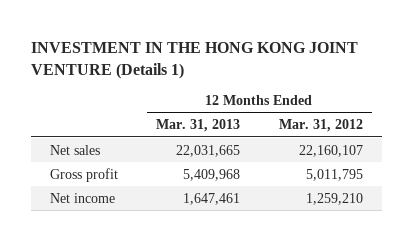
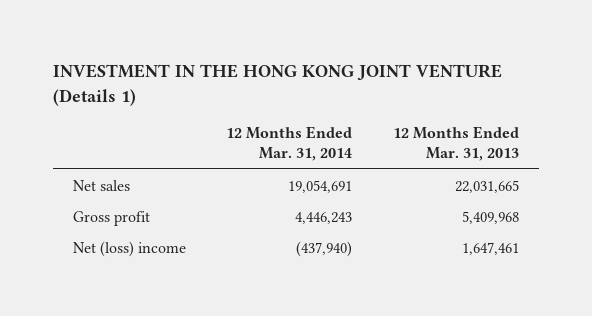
- | 12 Months Ended Mar. 31, 2013 | 12 Months Ended Mar. 31, 2012
+ | 12 Months Ended Mar. 31, 2014 | 12 Months Ended Mar. 31, 2013
- Net income | 1,647,461 | 1,259,210
+ Net (loss) income | (437,940) | 1,647,461

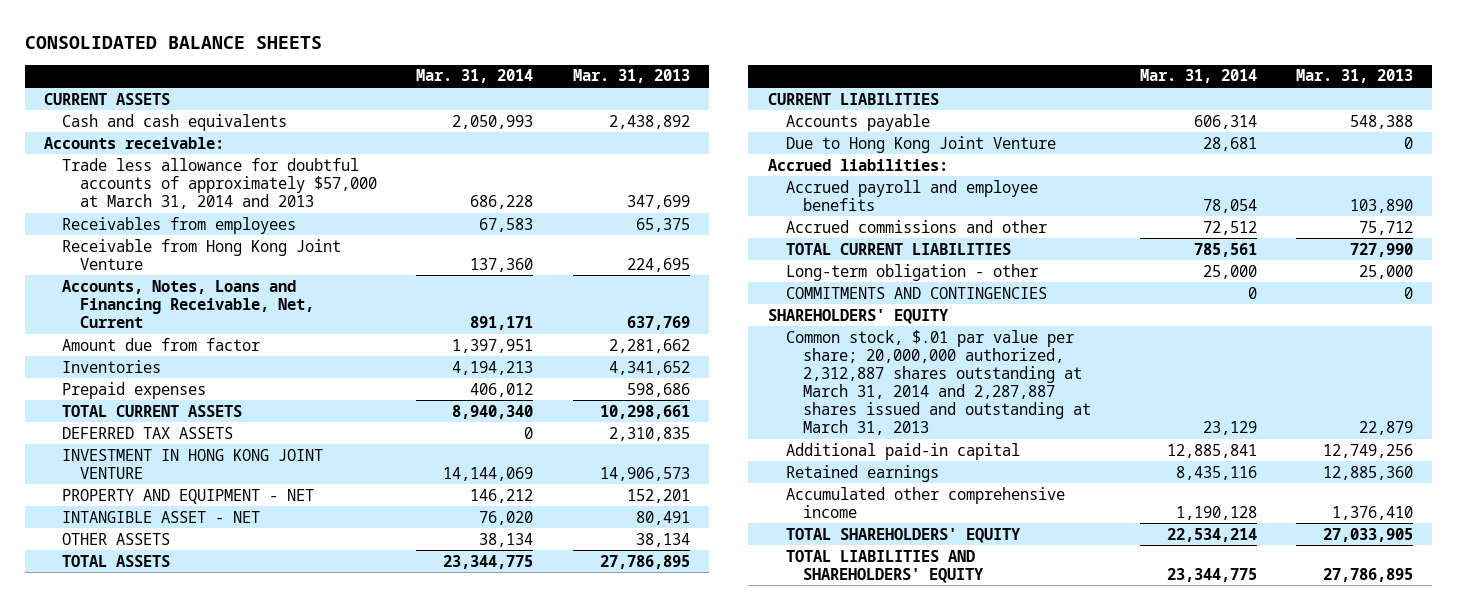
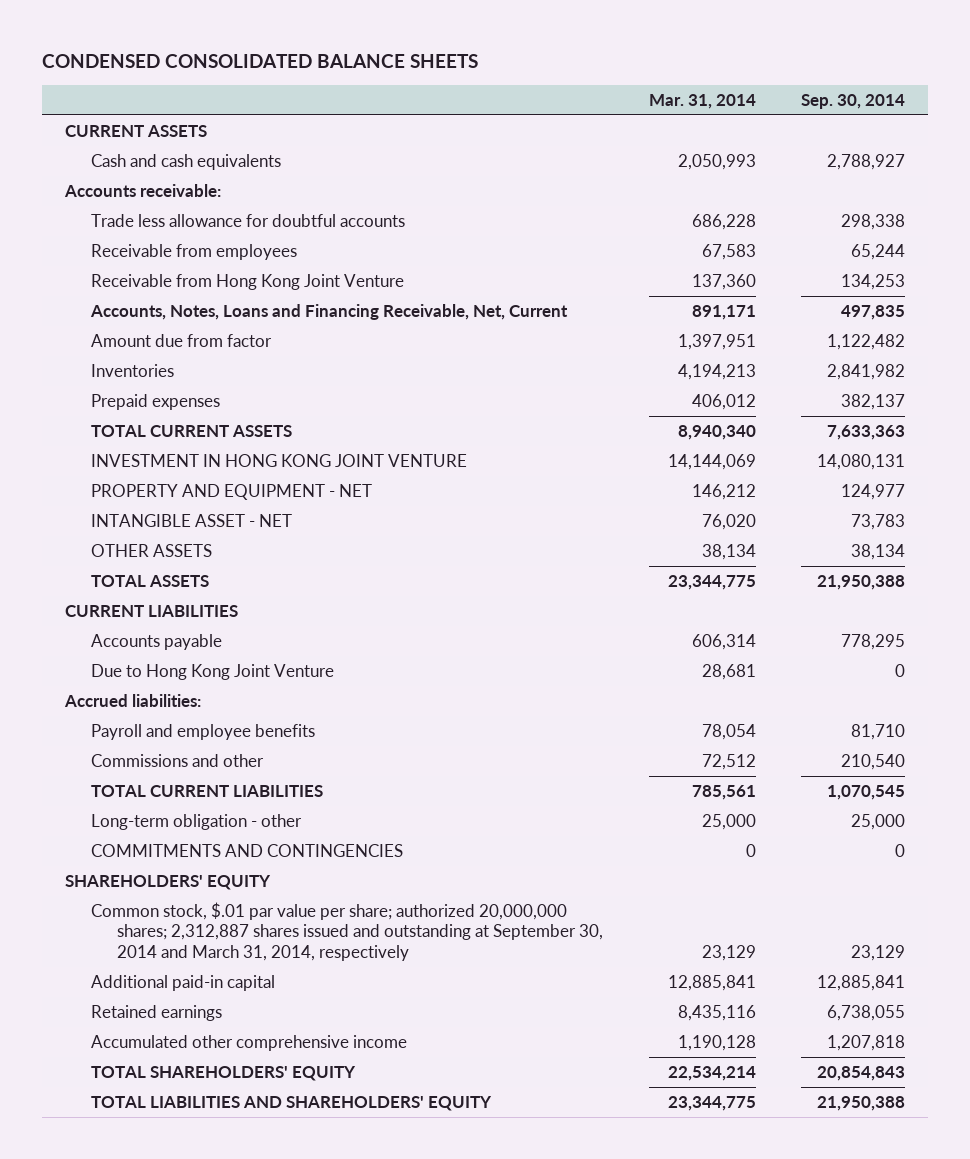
- CONSOLIDATED BALANCE SHEETS
+ CONDENSED CONSOLIDATED BALANCE SHEETS
- | Mar. 31, 2014 | Mar. 31, 2013
+ | Mar. 31, 2014 | Sep. 30, 2014
- Trade less allowance for doubtful accounts of approximately $57,000 at March 31, 2014 and 2013 | 686,228 | 347,699
- Receivables from employees | 67,583 | 65,375
+ Trade less allowance for doubtful accounts | 686,228 | 298,338
+ Receivable from employees | 67,583 | 65,244
- DEFERRED TAX ASSETS | 0 | 2,310,835
- Accrued payroll and employee benefits | 78,054 | 103,890
- Accrued commissions and other | 72,512 | 75,712
+ Payroll and employee benefits | 78,054 | 81,710
+ Commissions and other | 72,512 | 210,540
- Common stock, $.01 par value per share; 20,000,000 authorized, 2,312,887 shares outstanding at March 31, 2014 and 2,287,887 shares issued and outstanding at March 31, 2013 | 23,129 | 22,879
+ Common stock, $.01 par value per share; authorized 20,000,000 shares; 2,312,887 shares issued and outstanding at September 30, 2014 and March 31, 2014, respectively | 23,129 | 23,129

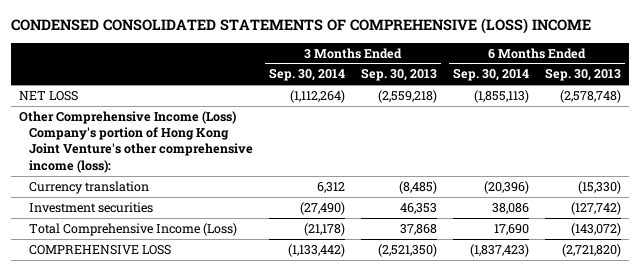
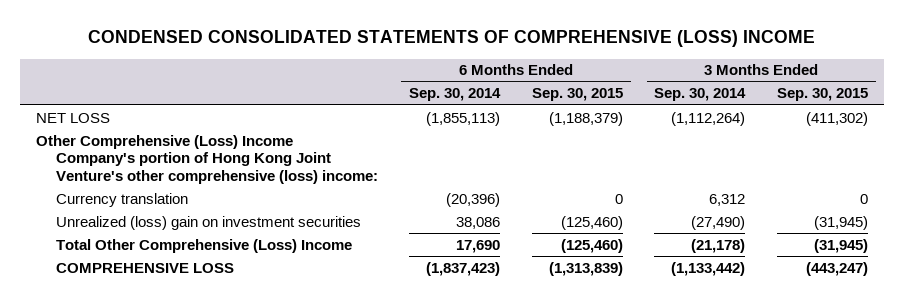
- | 3 Months Ended Sep. 30, 2014 | 3 Months Ended Sep. 30, 2013 | 6 Months Ended Sep. 30, 2014 | 6 Months Ended Sep. 30, 2013
+ | 6 Months Ended Sep. 30, 2014 | 6 Months Ended Sep. 30, 2015 | 3 Months Ended Sep. 30, 2014 | 3 Months Ended Sep. 30, 2015
- Other Comprehensive Income (Loss) Company's portion of Hong Kong Joint Venture's other comprehensive income (loss):
+ Other Comprehensive (Loss) Income Company's portion of Hong Kong Joint Venture's other comprehensive (loss) income:
- Investment securities | (27,490) | 46,353 | 38,086 | (127,742)
- Total Comprehensive Income (Loss) | (21,178) | 37,868 | 17,690 | (143,072)
+ Unrealized (loss) gain on investment securities | 38,086 | (125,460) | (27,490) | (31,945)
+ Total Other Comprehensive (Loss) Income | 17,690 | (125,460) | (21,178) | (31,945)

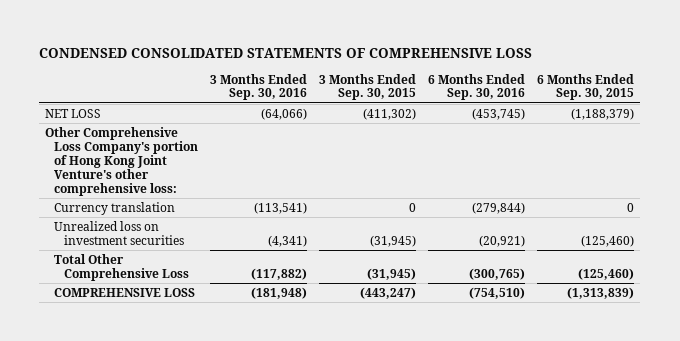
- CONDENSED CONSOLIDATED STATEMENTS OF COMPREHENSIVE (LOSS) INCOME
+ CONDENSED CONSOLIDATED STATEMENTS OF COMPREHENSIVE LOSS
- | 6 Months Ended Sep. 30, 2014 | 6 Months Ended Sep. 30, 2015 | 3 Months Ended Sep. 30, 2014 | 3 Months Ended Sep. 30, 2015
+ | 3 Months Ended Sep. 30, 2016 | 3 Months Ended Sep. 30, 2015 | 6 Months Ended Sep. 30, 2016 | 6 Months Ended Sep. 30, 2015
- Other Comprehensive (Loss) Income Company's portion of Hong Kong Joint Venture's other comprehensive (loss) income:
+ Other Comprehensive Loss Company's portion of Hong Kong Joint Venture's other comprehensive loss:
- Unrealized (loss) gain on investment securities | 38,086 | (125,460) | (27,490) | (31,945)
- Total Other Comprehensive (Loss) Income | 17,690 | (125,460) | (21,178) | (31,945)
+ Unrealized loss on investment securities | (4,341) | (31,945) | (20,921) | (125,460)
+ Total Other Comprehensive Loss | (117,882) | (31,945) | (300,765) | (125,460)

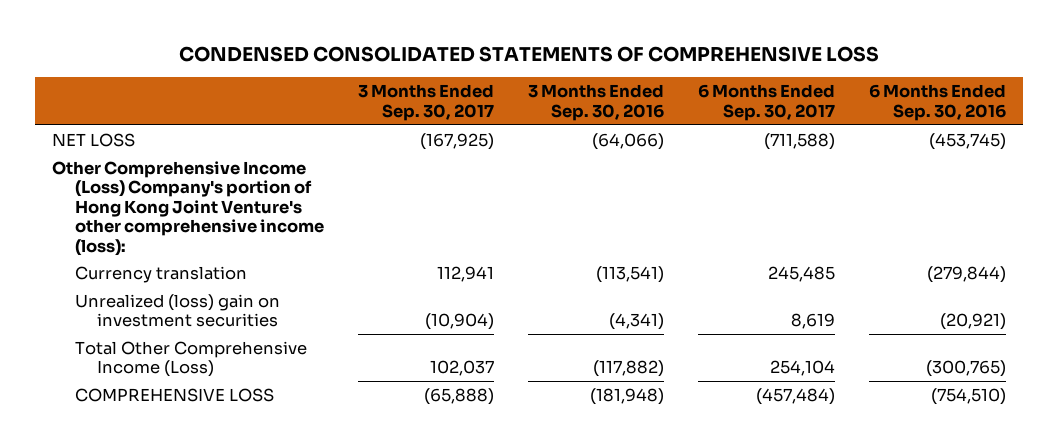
- | 3 Months Ended Sep. 30, 2016 | 3 Months Ended Sep. 30, 2015 | 6 Months Ended Sep. 30, 2016 | 6 Months Ended Sep. 30, 2015
+ | 3 Months Ended Sep. 30, 2017 | 3 Months Ended Sep. 30, 2016 | 6 Months Ended Sep. 30, 2017 | 6 Months Ended Sep. 30, 2016
- Other Comprehensive Loss Company's portion of Hong Kong Joint Venture's other comprehensive loss:
+ Other Comprehensive Income (Loss) Company's portion of Hong Kong Joint Venture's other comprehensive income (loss):
- Unrealized loss on investment securities | (4,341) | (31,945) | (20,921) | (125,460)
- Total Other Comprehensive Loss | (117,882) | (31,945) | (300,765) | (125,460)
+ Unrealized (loss) gain on investment securities | (10,904) | (4,341) | 8,619 | (20,921)
+ Total Other Comprehensive Income (Loss) | 102,037 | (117,882) | 254,104 | (300,765)

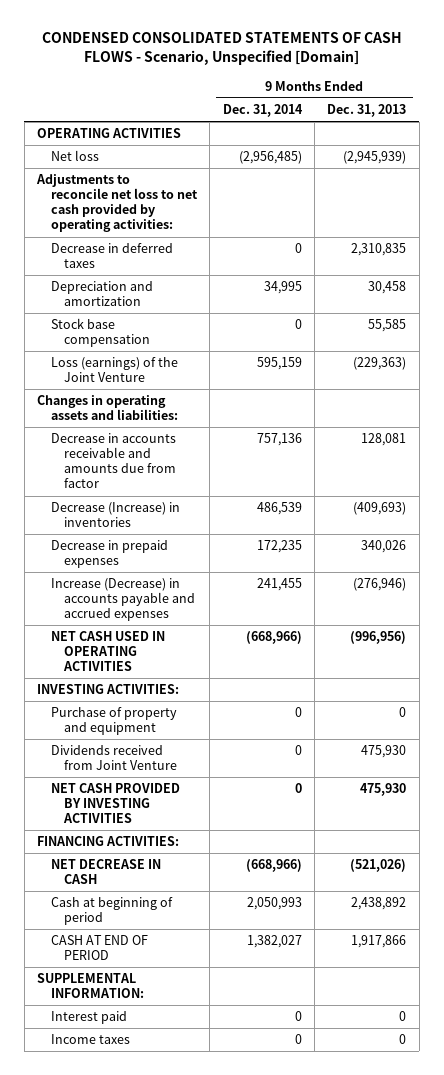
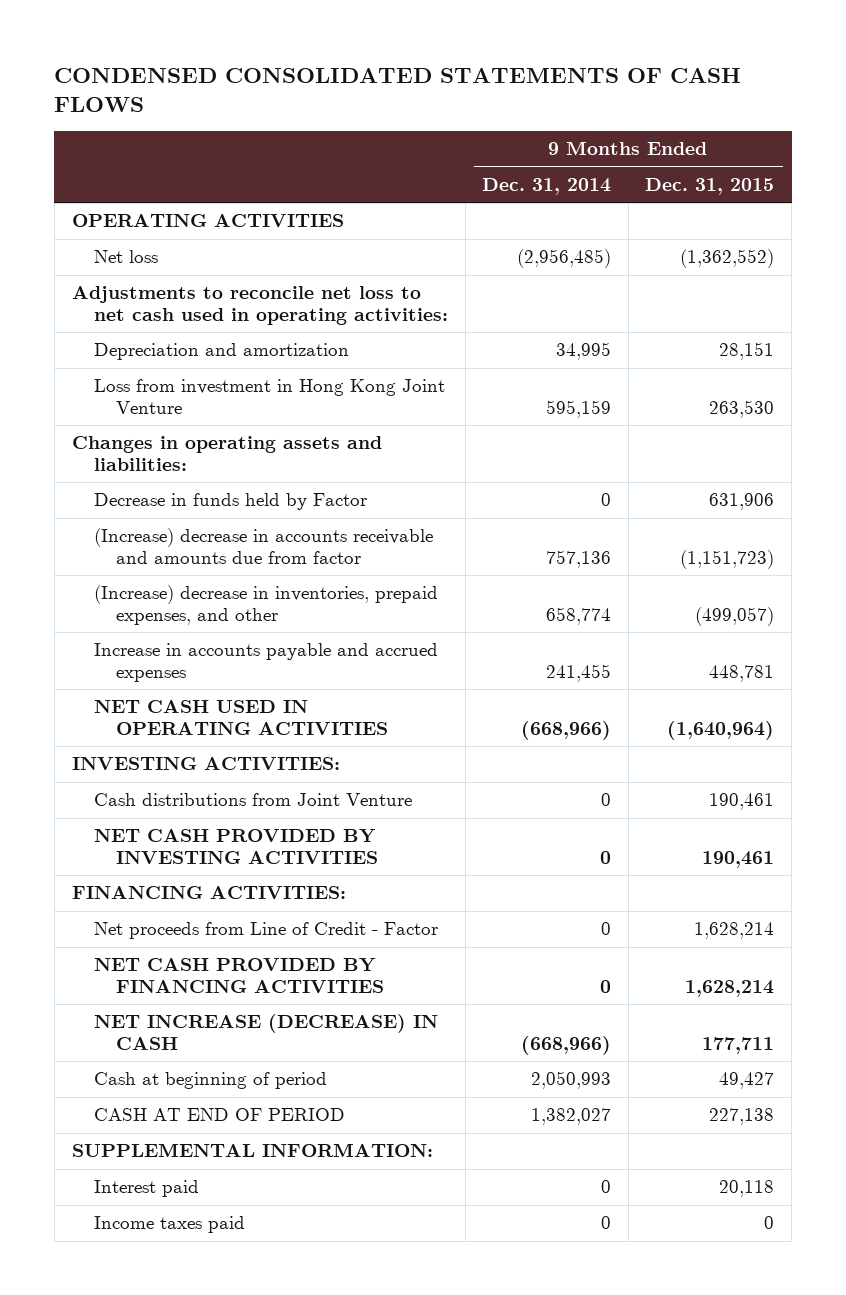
- CONDENSED CONSOLIDATED STATEMENTS OF CASH FLOWS - Scenario, Unspecified [Domain]
+ CONDENSED CONSOLIDATED STATEMENTS OF CASH FLOWS
- | 9 Months Ended Dec. 31, 2014 | 9 Months Ended Dec. 31, 2013
+ | 9 Months Ended Dec. 31, 2014 | 9 Months Ended Dec. 31, 2015
- Adjustments to reconcile net loss to net cash provided by operating activities:
- Decrease in deferred taxes | 0 | 2,310,835
+ Adjustments to reconcile net loss to net cash used in operating activities:
- Stock base compensation | 0 | 55,585
- Loss (earnings) of the Joint Venture | 595,159 | (229,363)
+ Loss from investment in Hong Kong Joint Venture | 595,159 | 263,530
- Decrease in accounts receivable and amounts due from factor | 757,136 | 128,081
- Decrease (Increase) in inventories | 486,539 | (409,693)
- Decrease in prepaid expenses | 172,235 | 340,026
- Increase (Decrease) in accounts payable and accrued expenses | 241,455 | (276,946)
+ Decrease in funds held by Factor | 0 | 631,906
+ (Increase) decrease in accounts receivable and amounts due from factor | 757,136 | (1,151,723)
+ (Increase) decrease in inventories, prepaid expenses, and other | 658,774 | (499,057)
+ Increase in accounts payable and accrued expenses | 241,455 | 448,781
- Purchase of property and equipment | 0 | 0
- Dividends received from Joint Venture | 0 | 475,930
+ Cash distributions from Joint Venture | 0 | 190,461
- NET DECREASE IN CASH | (668,966) | (521,026)
+ Net proceeds from Line of Credit - Factor | 0 | 1,628,214
+ NET CASH PROVIDED BY FINANCING ACTIVITIES | 0 | 1,628,214
+ NET INCREASE (DECREASE) IN CASH | (668,966) | 177,711
- Income taxes | 0 | 0
+ Income taxes paid | 0 | 0

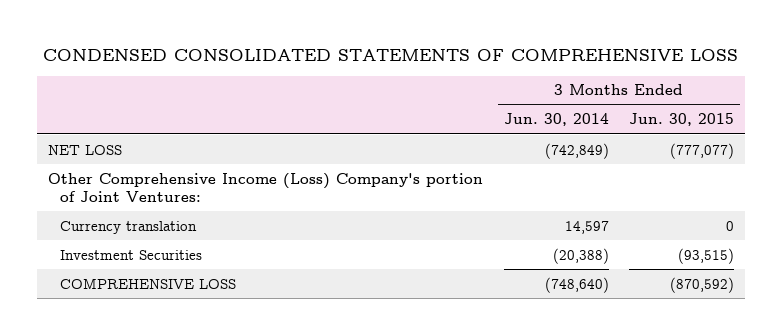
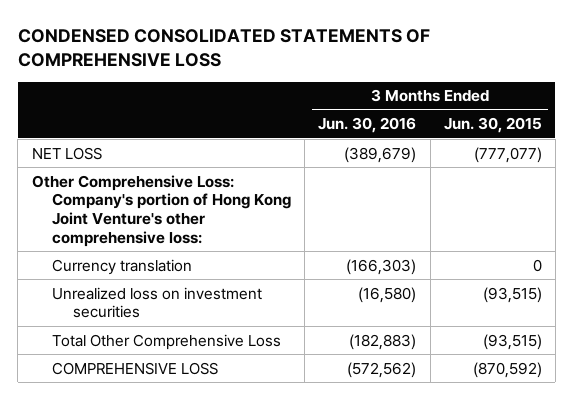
- | 3 Months Ended Jun. 30, 2014 | 3 Months Ended Jun. 30, 2015
+ | 3 Months Ended Jun. 30, 2016 | 3 Months Ended Jun. 30, 2015
- Other Comprehensive Income (Loss) Company's portion of Joint Ventures:
+ Other Comprehensive Loss: Company's portion of Hong Kong Joint Venture's other comprehensive loss:
- Investment Securities | (20,388) | (93,515)
+ Unrealized loss on investment securities | (16,580) | (93,515)
+ Total Other Comprehensive Loss | (182,883) | (93,515)

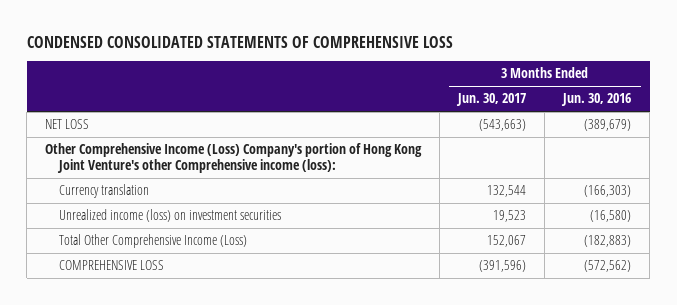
- | 3 Months Ended Jun. 30, 2016 | 3 Months Ended Jun. 30, 2015
+ | 3 Months Ended Jun. 30, 2017 | 3 Months Ended Jun. 30, 2016
- Other Comprehensive Loss: Company's portion of Hong Kong Joint Venture's other comprehensive loss:
+ Other Comprehensive Income (Loss) Company's portion of Hong Kong Joint Venture's other Comprehensive income (loss):
- Unrealized loss on investment securities | (16,580) | (93,515)
- Total Other Comprehensive Loss | (182,883) | (93,515)
+ Unrealized income (loss) on investment securities | 19,523 | (16,580)
+ Total Other Comprehensive Income (Loss) | 152,067 | (182,883)

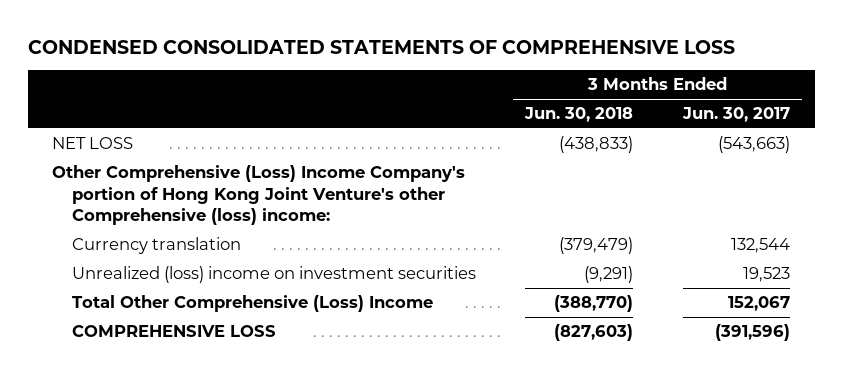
- | 3 Months Ended Jun. 30, 2017 | 3 Months Ended Jun. 30, 2016
+ | 3 Months Ended Jun. 30, 2018 | 3 Months Ended Jun. 30, 2017
- Other Comprehensive Income (Loss) Company's portion of Hong Kong Joint Venture's other Comprehensive income (loss):
+ Other Comprehensive (Loss) Income Company's portion of Hong Kong Joint Venture's other Comprehensive (loss) income:
- Unrealized income (loss) on investment securities | 19,523 | (16,580)
- Total Other Comprehensive Income (Loss) | 152,067 | (182,883)
+ Unrealized (loss) income on investment securities | (9,291) | 19,523
+ Total Other Comprehensive (Loss) Income | (388,770) | 152,067

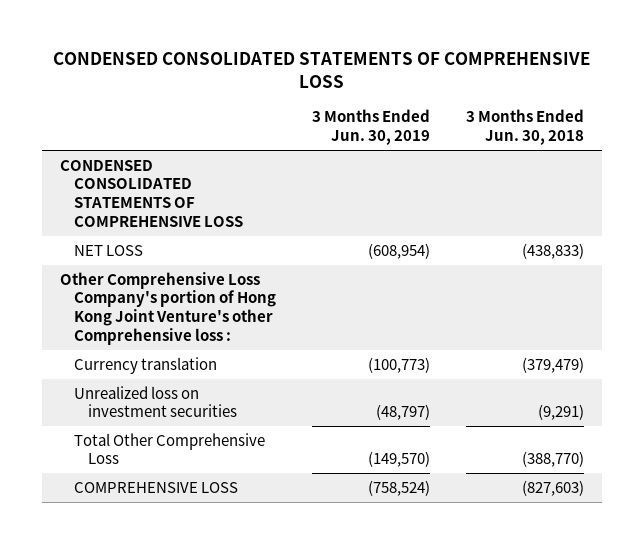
- | 3 Months Ended Jun. 30, 2018 | 3 Months Ended Jun. 30, 2017
+ | 3 Months Ended Jun. 30, 2019 | 3 Months Ended Jun. 30, 2018
+ CONDENSED CONSOLIDATED STATEMENTS OF COMPREHENSIVE LOSS
- Other Comprehensive (Loss) Income Company's portion of Hong Kong Joint Venture's other Comprehensive (loss) income:
+ Other Comprehensive Loss Company's portion of Hong Kong Joint Venture's other Comprehensive loss :
- Unrealized (loss) income on investment securities | (9,291) | 19,523
- Total Other Comprehensive (Loss) Income | (388,770) | 152,067
+ Unrealized loss on investment securities | (48,797) | (9,291)
+ Total Other Comprehensive Loss | (149,570) | (388,770)

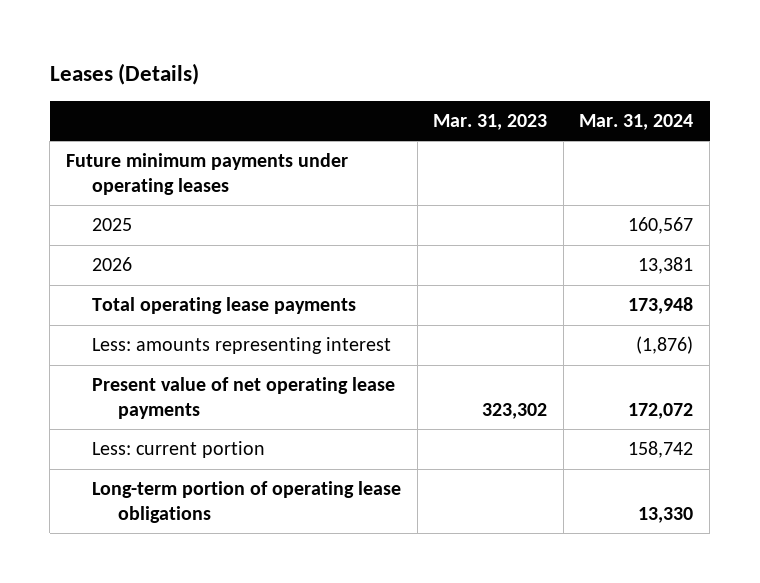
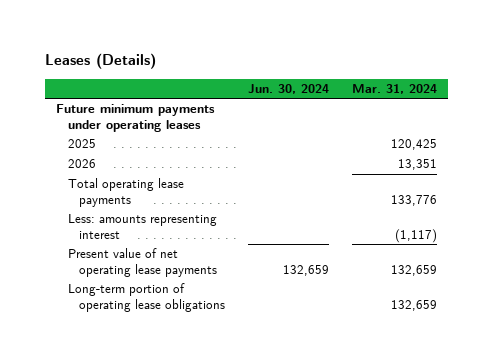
- | Mar. 31, 2023 | Mar. 31, 2024
+ | Jun. 30, 2024 | Mar. 31, 2024
- 2025 | | 160,567
- 2026 | | 13,381
- Total operating lease payments | | 173,948
- Less: amounts representing interest | | (1,876)
- Present value of net operating lease payments | 323,302 | 172,072
- Less: current portion | | 158,742
- Long-term portion of operating lease obligations | | 13,330
+ 2025 | | 120,425
+ 2026 | | 13,351
+ Total operating lease payments | | 133,776
+ Less: amounts representing interest | | (1,117)
+ Present value of net operating lease payments | 132,659 | 132,659
+ Long-term portion of operating lease obligations | | 132,659

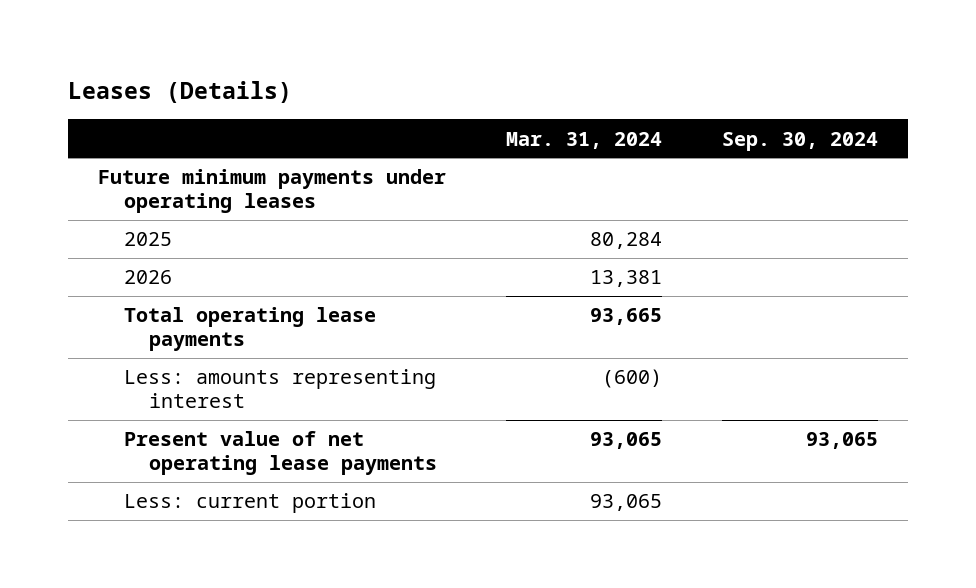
- | Jun. 30, 2024 | Mar. 31, 2024
+ | Mar. 31, 2024 | Sep. 30, 2024
- 2025 | | 120,425
- 2026 | | 13,351
- Total operating lease payments | | 133,776
- Less: amounts representing interest | | (1,117)
- Present value of net operating lease payments | 132,659 | 132,659
- Long-term portion of operating lease obligations | | 132,659
+ 2025 | 80,284 |
+ 2026 | 13,381 |
+ Total operating lease payments | 93,665 |
+ Less: amounts representing interest | (600) |
+ Present value of net operating lease payments | 93,065 | 93,065
+ Less: current portion | 93,065 |

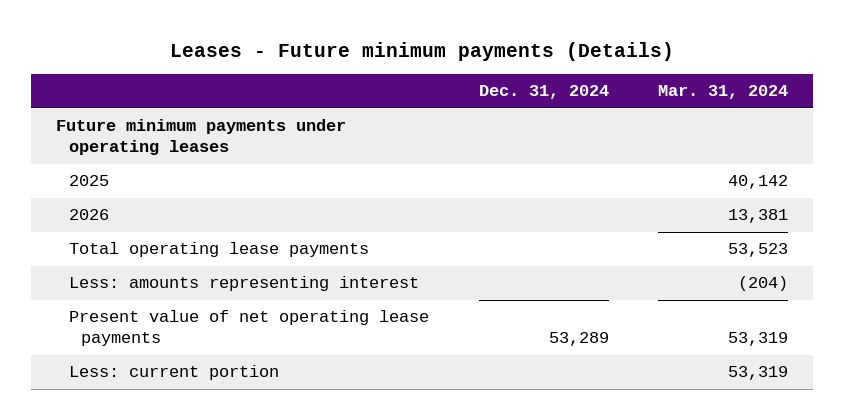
- Leases (Details)
+ Leases - Future minimum payments (Details)
- | Mar. 31, 2024 | Sep. 30, 2024
+ | Dec. 31, 2024 | Mar. 31, 2024
- 2025 | 80,284 |
+ 2025 | | 40,142
- Total operating lease payments | 93,665 |
- Less: amounts representing interest | (600) |
- Present value of net operating lease payments | 93,065 | 93,065
- Less: current portion | 93,065 |
+ Total operating lease payments | | 53,523
+ Less: amounts representing interest | | (204)
+ Present value of net operating lease payments | 53,289 | 53,319
+ Less: current portion | | 53,319

